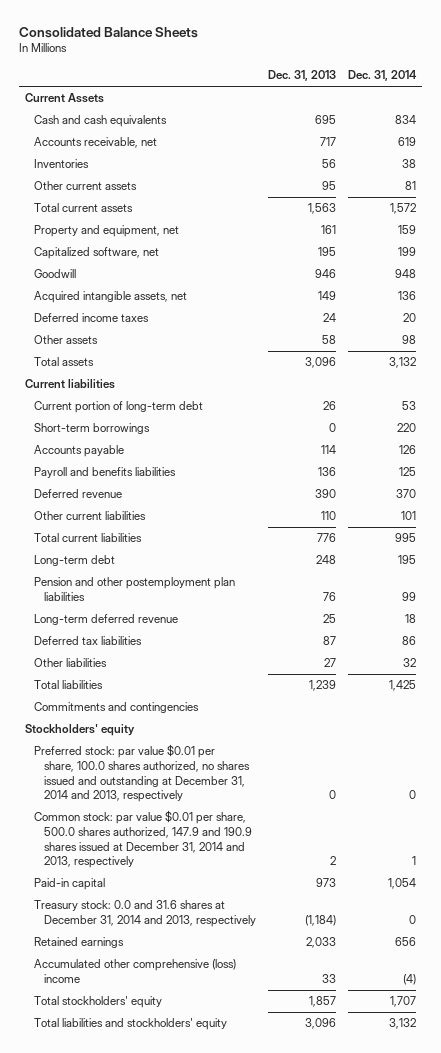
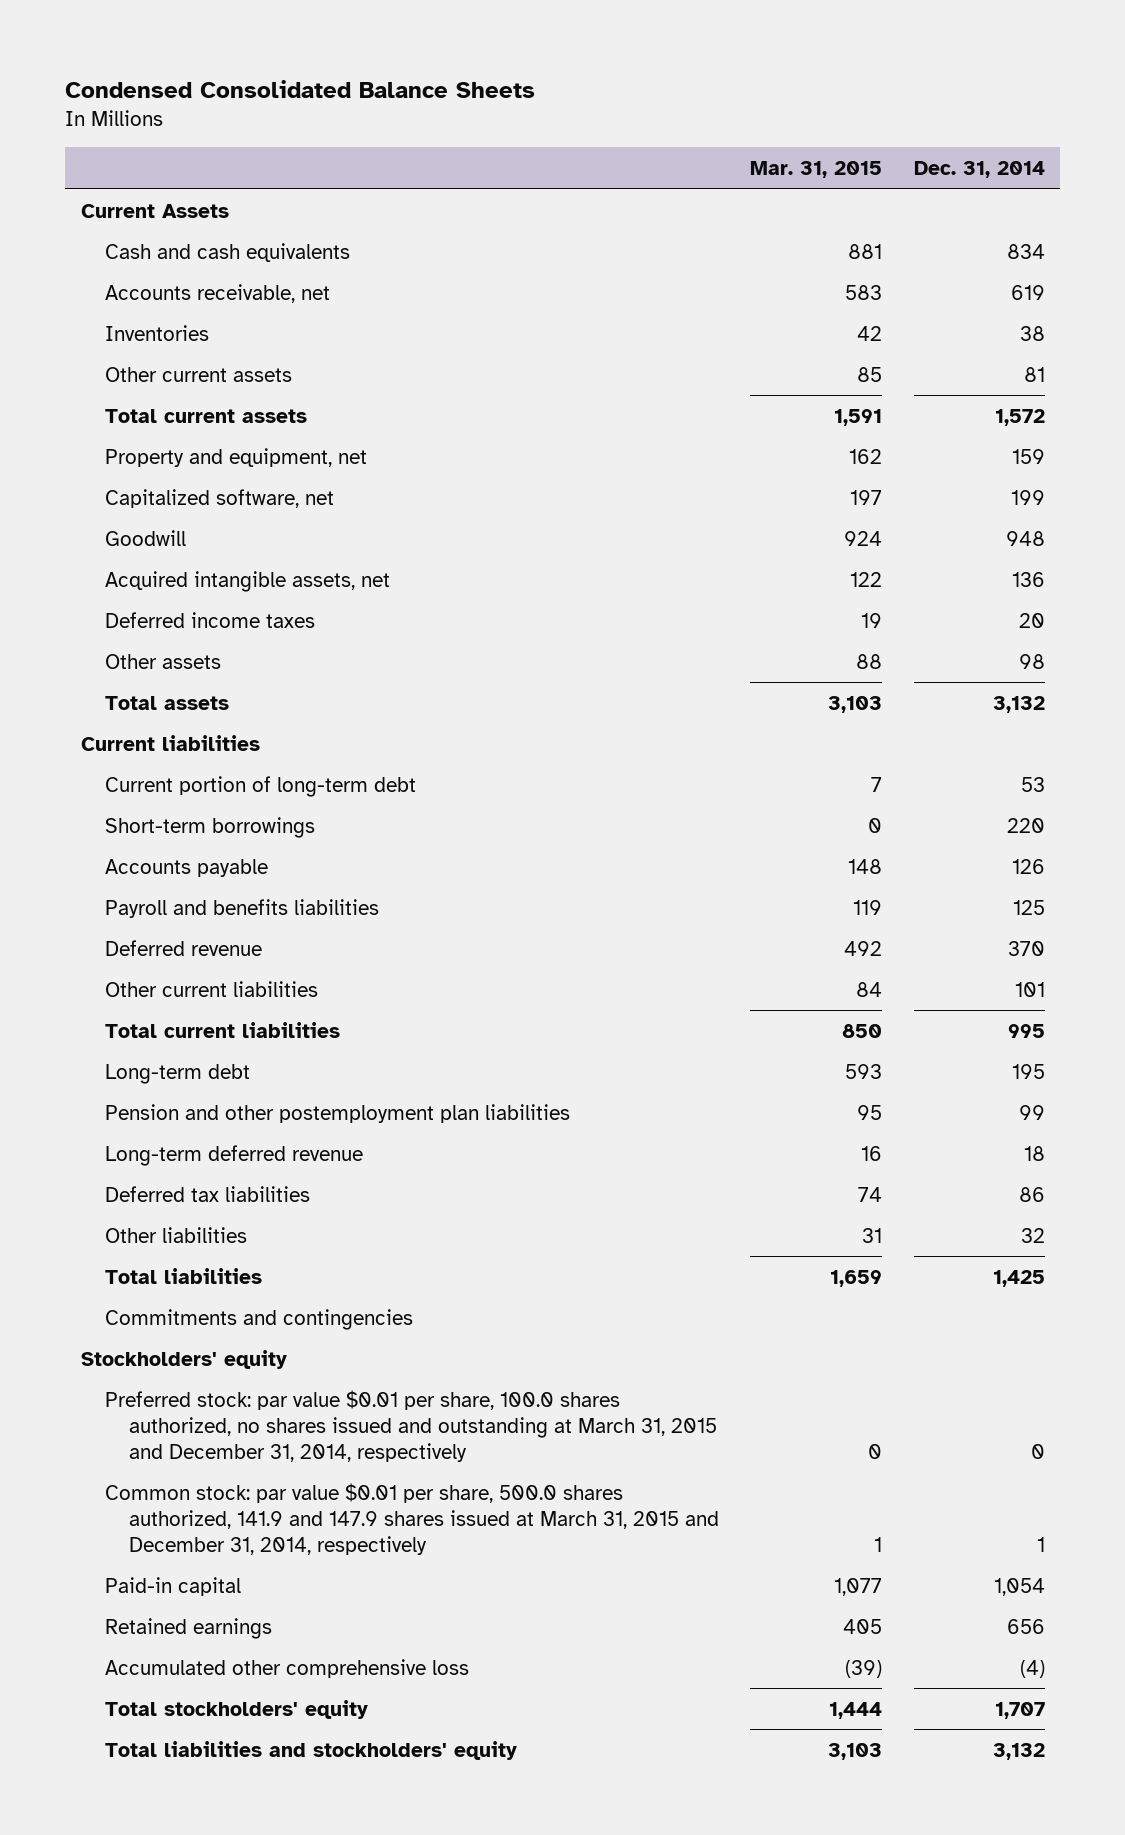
- Consolidated Balance Sheets
+ Condensed Consolidated Balance Sheets
- | Dec. 31, 2013 | Dec. 31, 2014
+ | Mar. 31, 2015 | Dec. 31, 2014
- Preferred stock: par value $0.01 per share, 100.0 shares authorized, no shares issued and outstanding at December 31, 2014 and 2013, respectively | 0 | 0
- Common stock: par value $0.01 per share, 500.0 shares authorized, 147.9 and 190.9 shares issued at December 31, 2014 and 2013, respectively | 2 | 1
+ Preferred stock: par value $0.01 per share, 100.0 shares authorized, no shares issued and outstanding at March 31, 2015 and December 31, 2014, respectively | 0 | 0
+ Common stock: par value $0.01 per share, 500.0 shares authorized, 141.9 and 147.9 shares issued at March 31, 2015 and December 31, 2014, respectively | 1 | 1
- Treasury stock: 0.0 and 31.6 shares at December 31, 2014 and 2013, respectively | (1,184) | 0
- Accumulated other comprehensive (loss) income | 33 | (4)
+ Accumulated other comprehensive loss | (39) | (4)

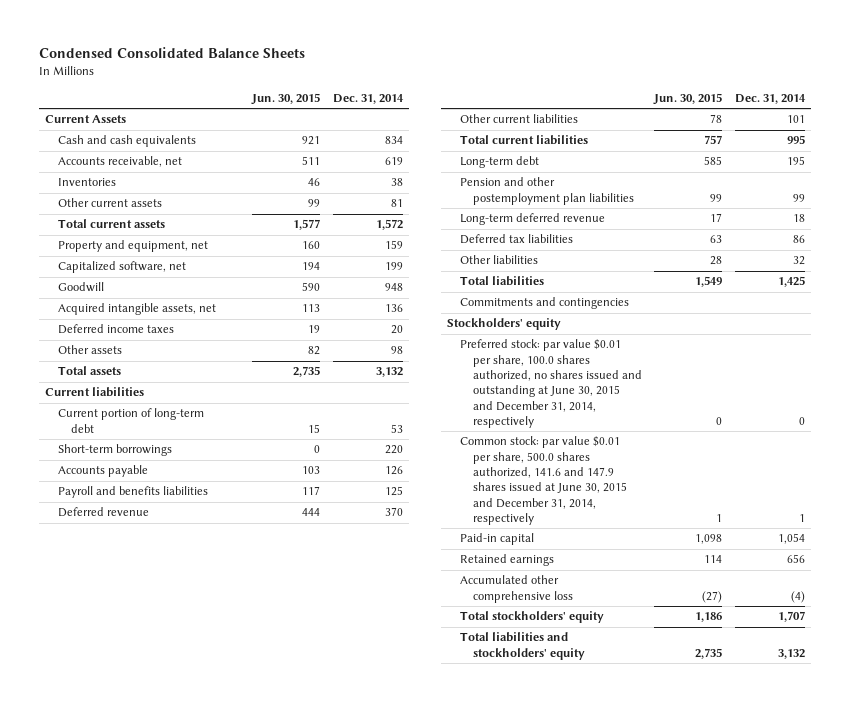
- | Mar. 31, 2015 | Dec. 31, 2014
+ | Jun. 30, 2015 | Dec. 31, 2014
- Preferred stock: par value $0.01 per share, 100.0 shares authorized, no shares issued and outstanding at March 31, 2015 and December 31, 2014, respectively | 0 | 0
- Common stock: par value $0.01 per share, 500.0 shares authorized, 141.9 and 147.9 shares issued at March 31, 2015 and December 31, 2014, respectively | 1 | 1
+ Preferred stock: par value $0.01 per share, 100.0 shares authorized, no shares issued and outstanding at June 30, 2015 and December 31, 2014, respectively | 0 | 0
+ Common stock: par value $0.01 per share, 500.0 shares authorized, 141.6 and 147.9 shares issued at June 30, 2015 and December 31, 2014, respectively | 1 | 1

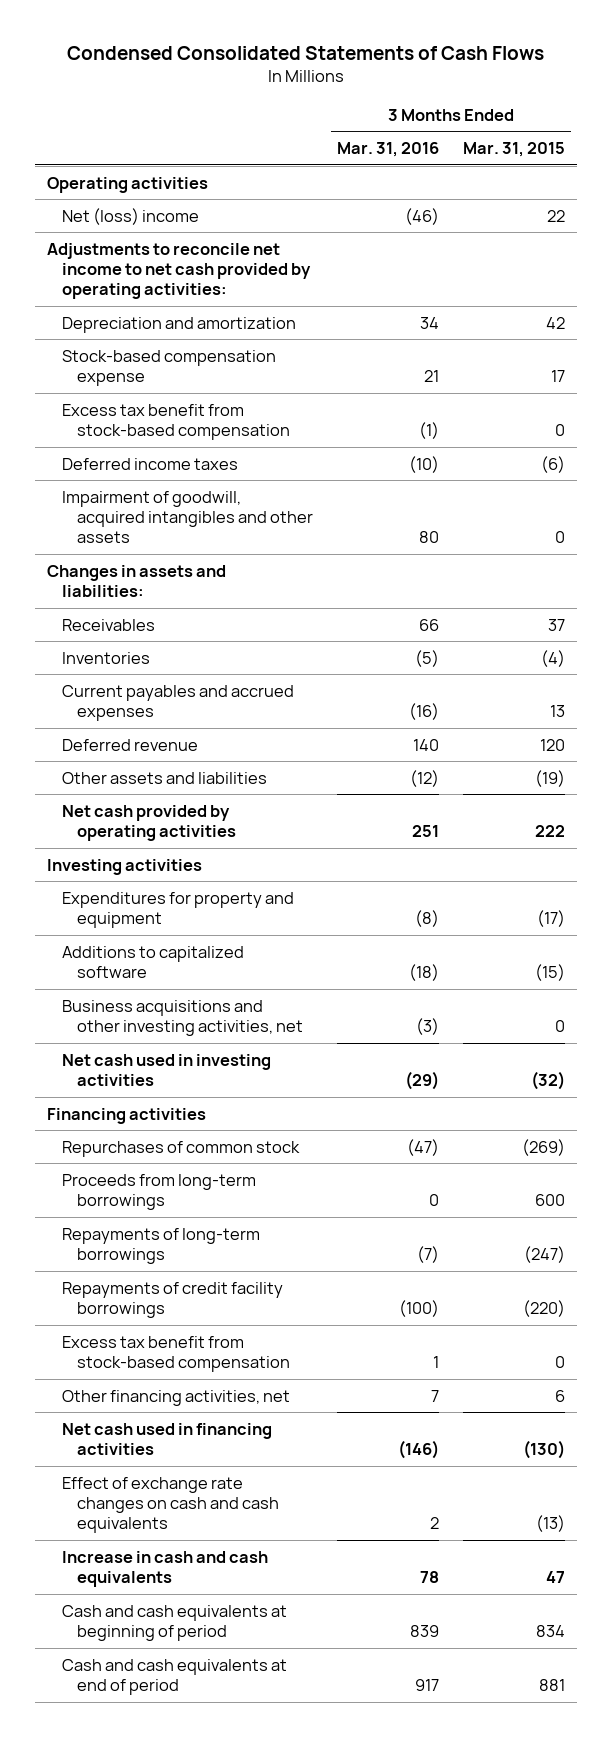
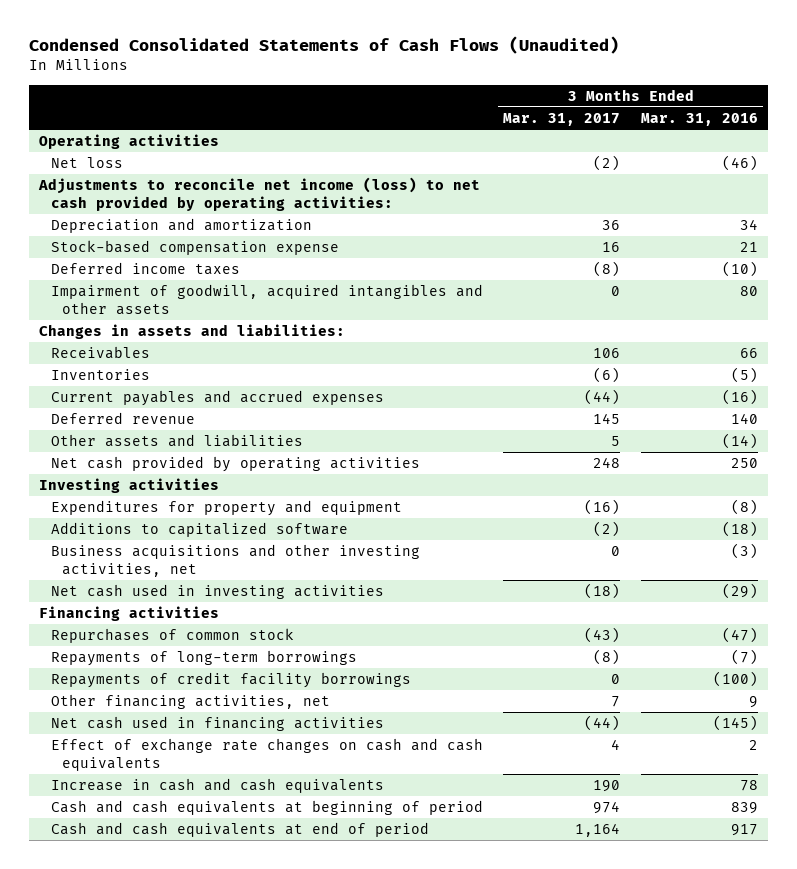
- Condensed Consolidated Statements of Cash Flows
+ Condensed Consolidated Statements of Cash Flows (Unaudited)
- | 3 Months Ended Mar. 31, 2016 | 3 Months Ended Mar. 31, 2015
+ | 3 Months Ended Mar. 31, 2017 | 3 Months Ended Mar. 31, 2016
- Net (loss) income | (46) | 22
- Adjustments to reconcile net income to net cash provided by operating activities:
+ Net loss | (2) | (46)
+ Adjustments to reconcile net income (loss) to net cash provided by operating activities:
- Excess tax benefit from stock-based compensation | (1) | 0
- Other assets and liabilities | (12) | (19)
- Net cash provided by operating activities | 251 | 222
+ Other assets and liabilities | 5 | (14)
+ Net cash provided by operating activities | 248 | 250
- Proceeds from long-term borrowings | 0 | 600
- Excess tax benefit from stock-based compensation | 1 | 0
- Other financing activities, net | 7 | 6
- Net cash used in financing activities | (146) | (130)
+ Other financing activities, net | 7 | 9
+ Net cash used in financing activities | (44) | (145)

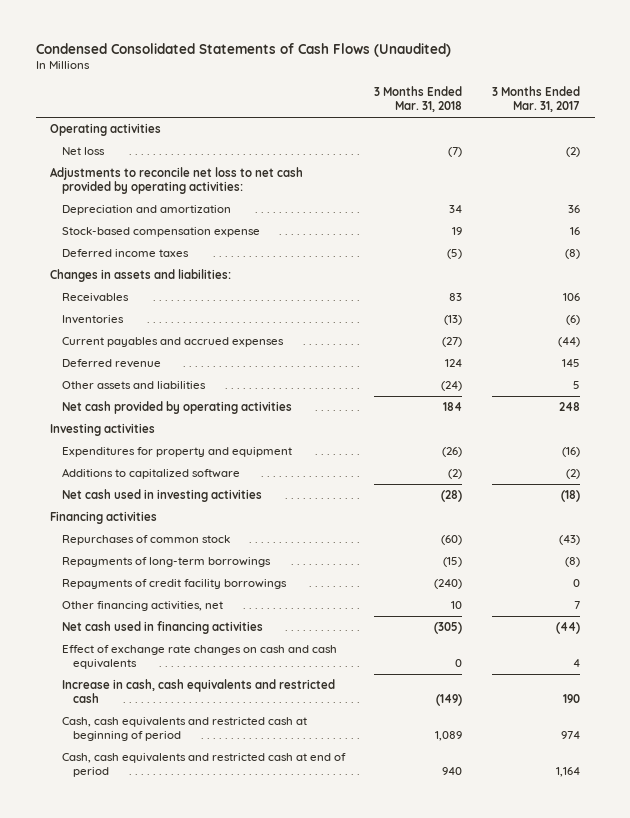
- | 3 Months Ended Mar. 31, 2017 | 3 Months Ended Mar. 31, 2016
+ | 3 Months Ended Mar. 31, 2018 | 3 Months Ended Mar. 31, 2017
- Adjustments to reconcile net income (loss) to net cash provided by operating activities:
+ Adjustments to reconcile net loss to net cash provided by operating activities:
- Impairment of goodwill, acquired intangibles and other assets | 0 | 80
- Business acquisitions and other investing activities, net | 0 | (3)
- Increase in cash and cash equivalents | 190 | 78
- Cash and cash equivalents at beginning of period | 974 | 839
- Cash and cash equivalents at end of period | 1,164 | 917
+ Increase in cash, cash equivalents and restricted cash | (149) | 190
+ Cash, cash equivalents and restricted cash at beginning of period | 1,089 | 974
+ Cash, cash equivalents and restricted cash at end of period | 940 | 1,164

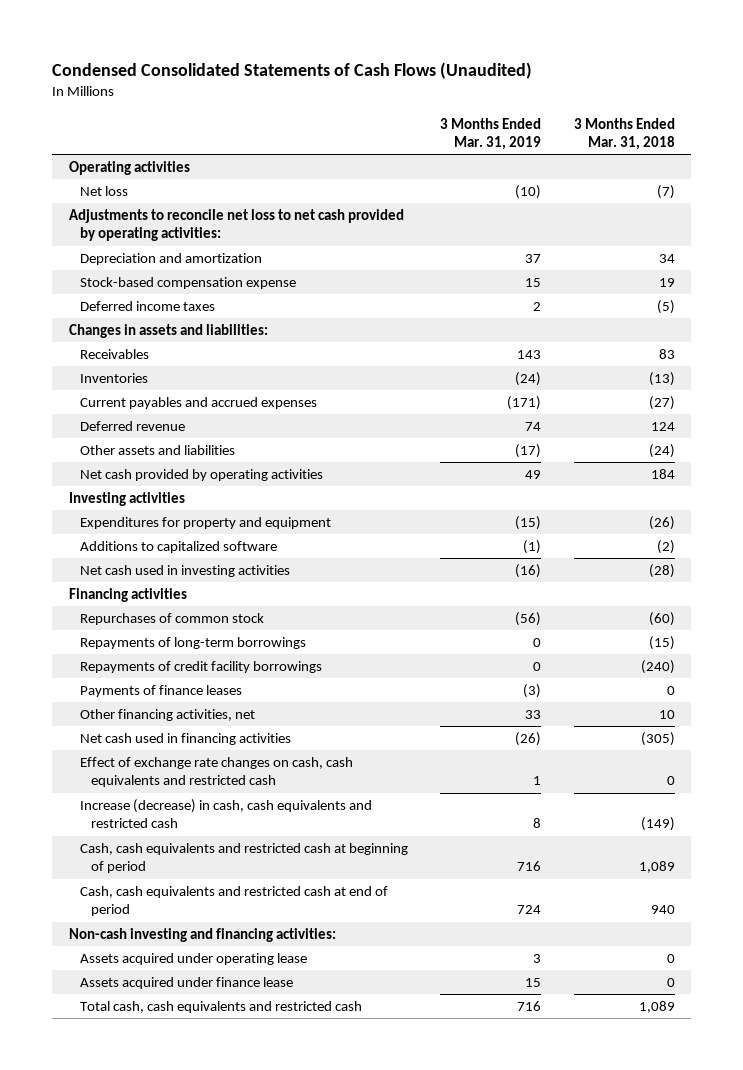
- | 3 Months Ended Mar. 31, 2018 | 3 Months Ended Mar. 31, 2017
+ | 3 Months Ended Mar. 31, 2019 | 3 Months Ended Mar. 31, 2018
+ Payments of finance leases | (3) | 0
- Effect of exchange rate changes on cash and cash equivalents | 0 | 4
- Increase in cash, cash equivalents and restricted cash | (149) | 190
+ Effect of exchange rate changes on cash, cash equivalents and restricted cash | 1 | 0
+ Increase (decrease) in cash, cash equivalents and restricted cash | 8 | (149)
+ Non-cash investing and financing activities:
+ Assets acquired under operating lease | 3 | 0
+ Assets acquired under finance lease | 15 | 0
+ Total cash, cash equivalents and restricted cash | 716 | 1,089

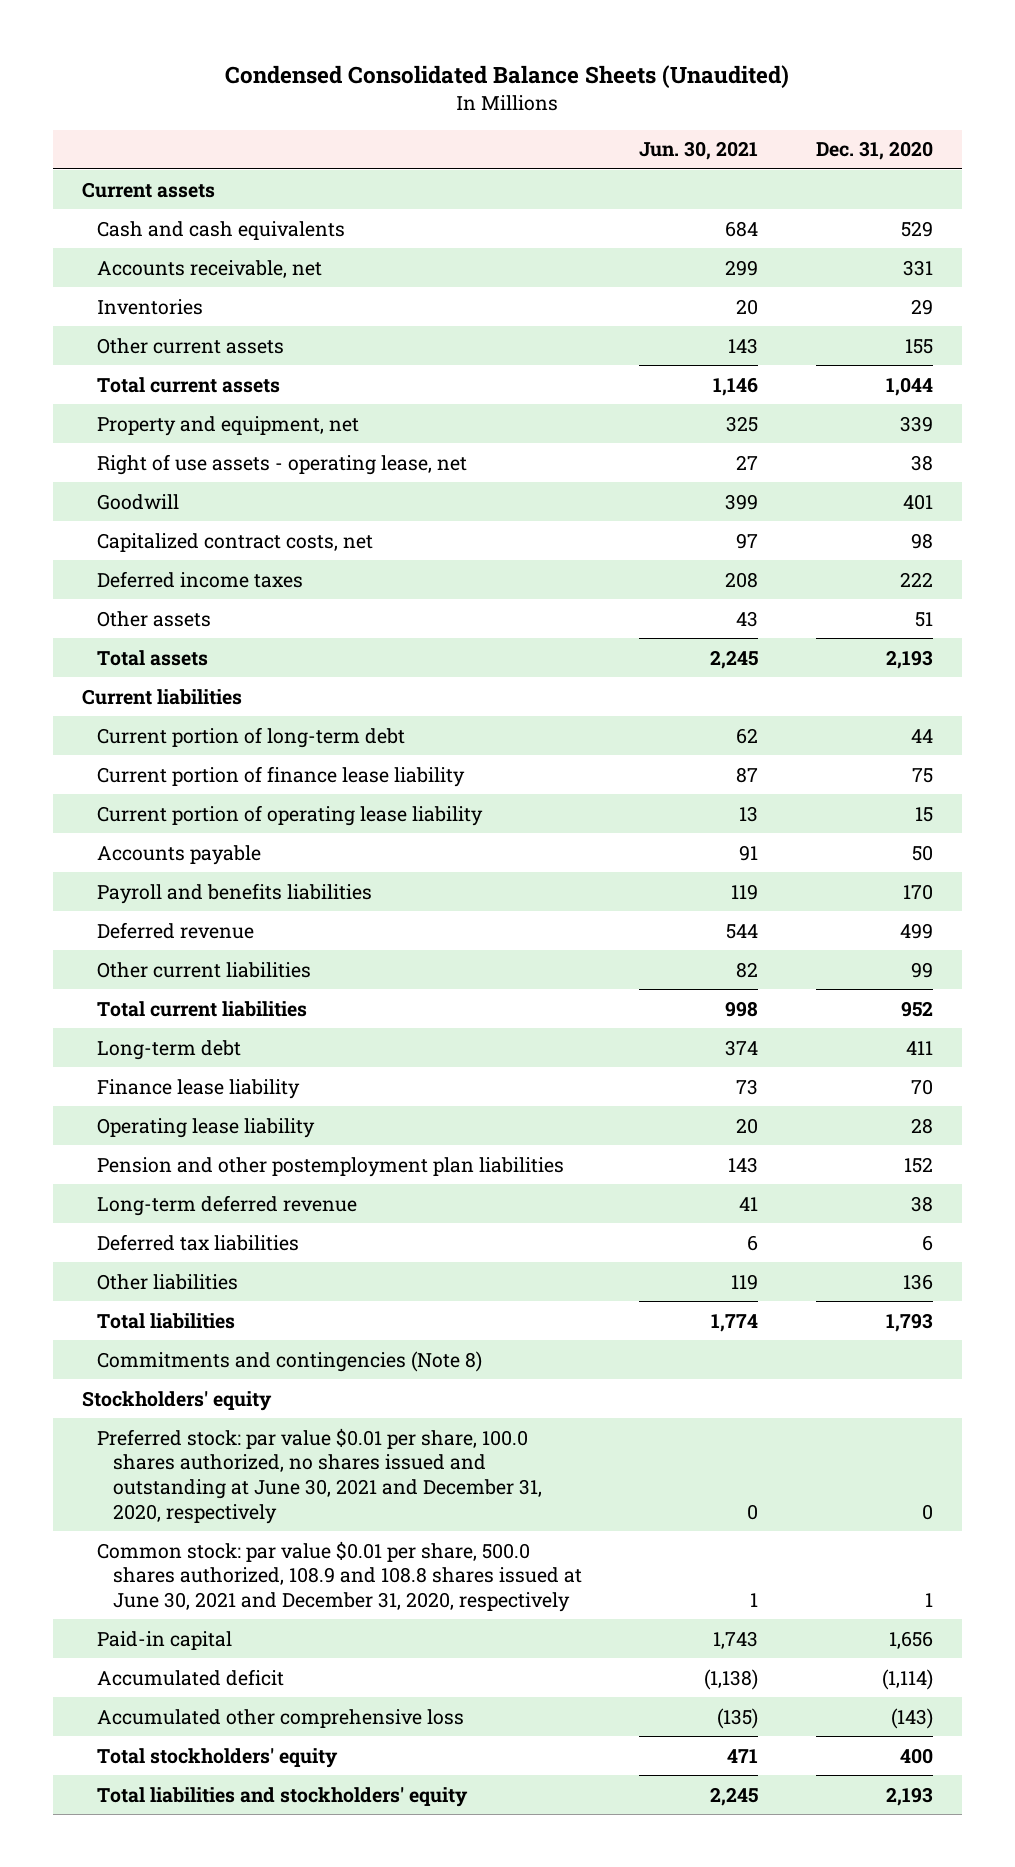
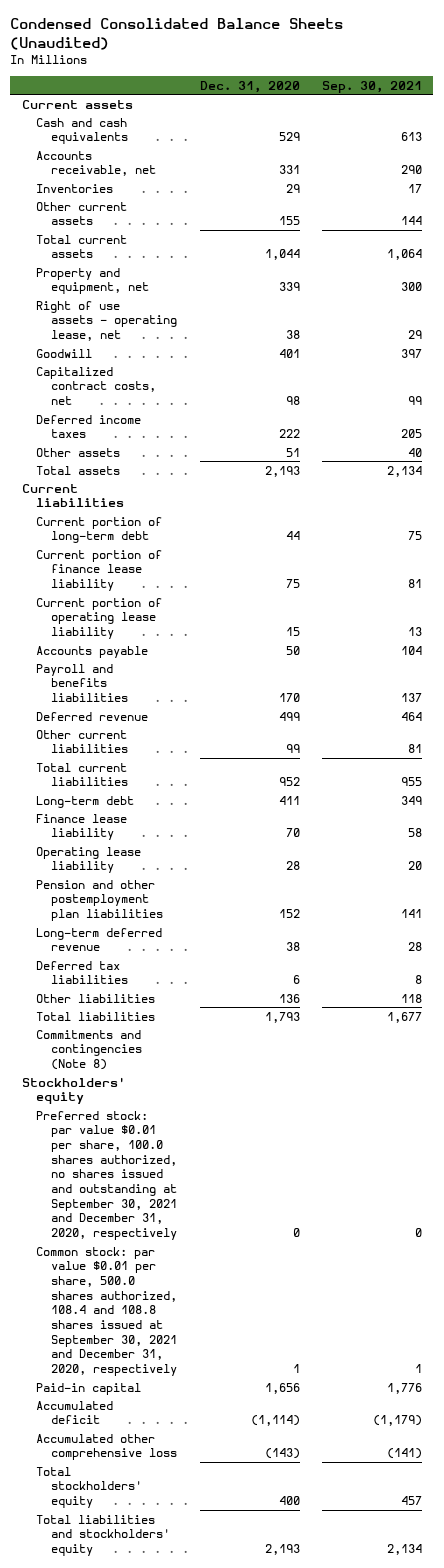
- | Jun. 30, 2021 | Dec. 31, 2020
+ | Dec. 31, 2020 | Sep. 30, 2021
- Preferred stock: par value $0.01 per share, 100.0 shares authorized, no shares issued and outstanding at June 30, 2021 and December 31, 2020, respectively | 0 | 0
- Common stock: par value $0.01 per share, 500.0 shares authorized, 108.9 and 108.8 shares issued at June 30, 2021 and December 31, 2020, respectively | 1 | 1
+ Preferred stock: par value $0.01 per share, 100.0 shares authorized, no shares issued and outstanding at September 30, 2021 and December 31, 2020, respectively | 0 | 0
+ Common stock: par value $0.01 per share, 500.0 shares authorized, 108.4 and 108.8 shares issued at September 30, 2021 and December 31, 2020, respectively | 1 | 1

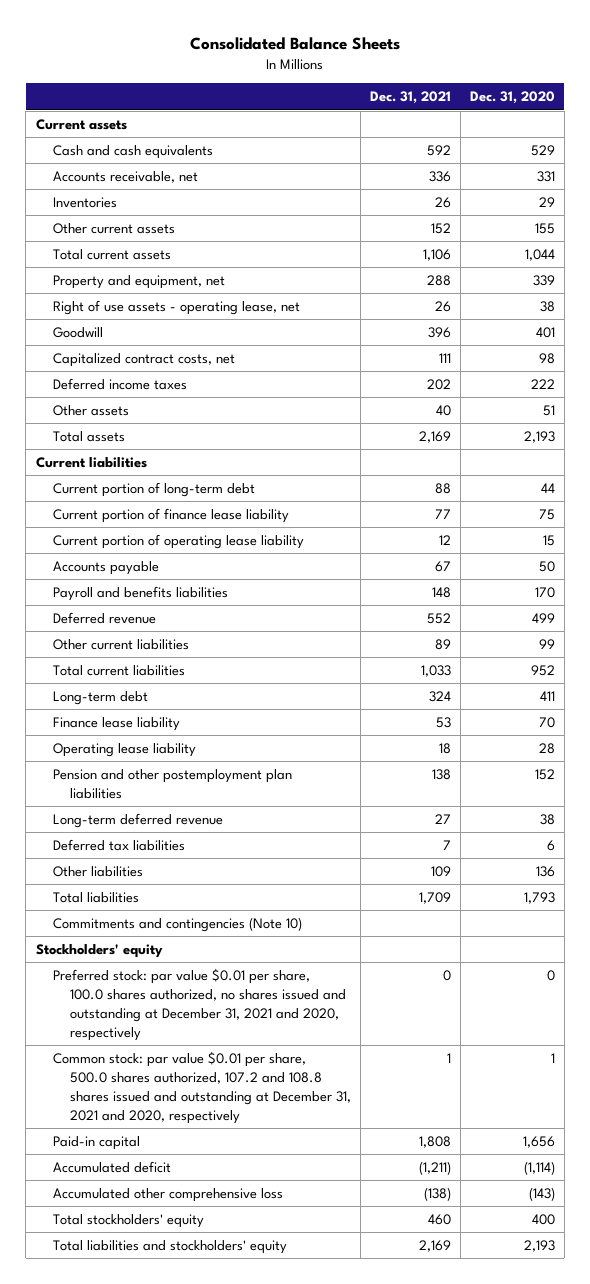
- Condensed Consolidated Balance Sheets (Unaudited)
+ Consolidated Balance Sheets
- | Dec. 31, 2020 | Sep. 30, 2021
+ | Dec. 31, 2021 | Dec. 31, 2020
- Commitments and contingencies (Note 8)
+ Commitments and contingencies (Note 10)
- Preferred stock: par value $0.01 per share, 100.0 shares authorized, no shares issued and outstanding at September 30, 2021 and December 31, 2020, respectively | 0 | 0
- Common stock: par value $0.01 per share, 500.0 shares authorized, 108.4 and 108.8 shares issued at September 30, 2021 and December 31, 2020, respectively | 1 | 1
+ Preferred stock: par value $0.01 per share, 100.0 shares authorized, no shares issued and outstanding at December 31, 2021 and 2020, respectively | 0 | 0
+ Common stock: par value $0.01 per share, 500.0 shares authorized, 107.2 and 108.8 shares issued and outstanding at December 31, 2021 and 2020, respectively | 1 | 1

